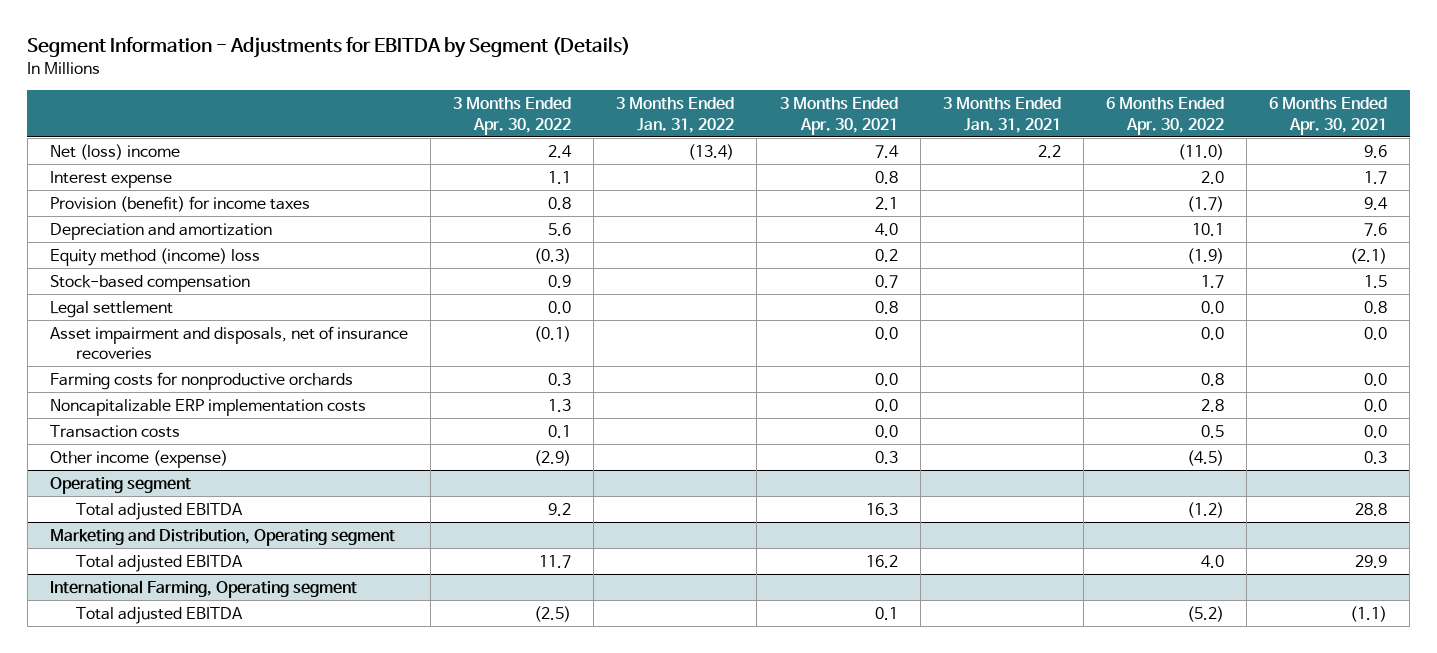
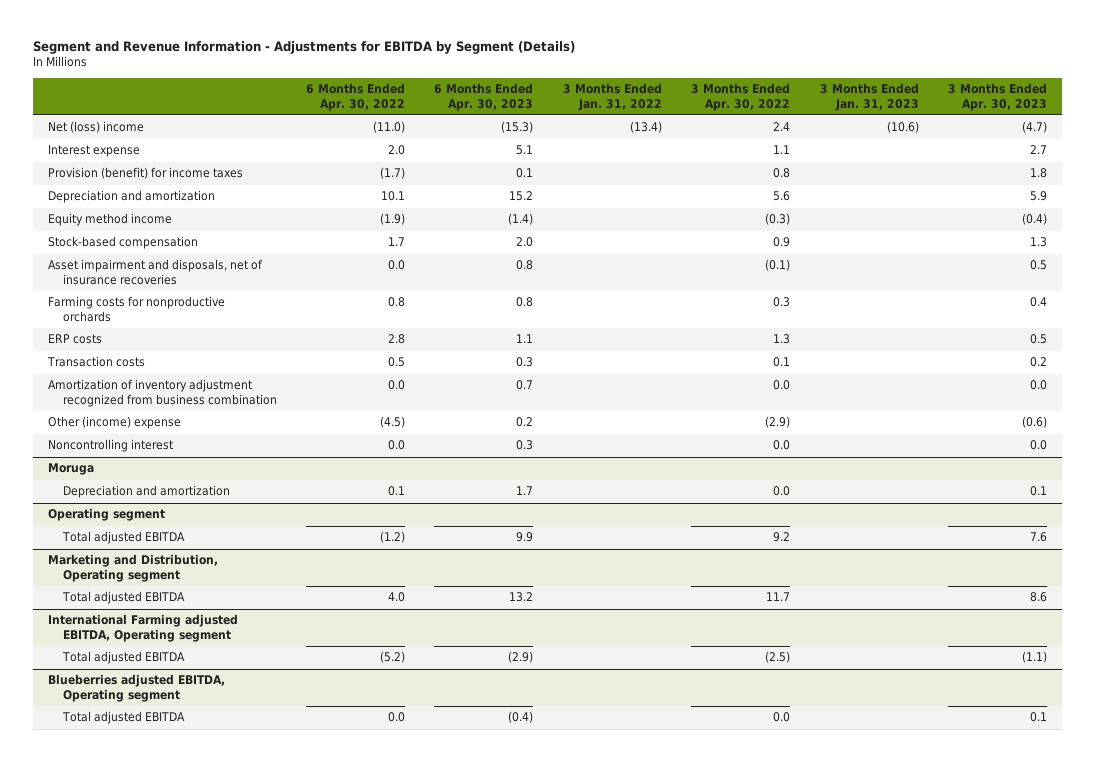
- Segment Information - Adjustments for EBITDA by Segment (Details)
+ Segment and Revenue Information - Adjustments for EBITDA by Segment (Details)
- | 3 Months Ended Apr. 30, 2022 | 3 Months Ended Jan. 31, 2022 | 3 Months Ended Apr. 30, 2021 | 3 Months Ended Jan. 31, 2021 | 6 Months Ended Apr. 30, 2022 | 6 Months Ended Apr. 30, 2021
+ | 6 Months Ended Apr. 30, 2022 | 6 Months Ended Apr. 30, 2023 | 3 Months Ended Jan. 31, 2022 | 3 Months Ended Apr. 30, 2022 | 3 Months Ended Jan. 31, 2023 | 3 Months Ended Apr. 30, 2023
- Equity method (income) loss | (0.3) | | 0.2 | | (1.9) | (2.1)
+ Equity method income | (1.9) | (1.4) | | (0.3) | | (0.4)
- Legal settlement | 0.0 | | 0.8 | | 0.0 | 0.8
- Noncapitalizable ERP implementation costs | 1.3 | | 0.0 | | 2.8 | 0.0
+ ERP costs | 2.8 | 1.1 | | 1.3 | | 0.5
- Other income (expense) | (2.9) | | 0.3 | | (4.5) | 0.3
+ Amortization of inventory adjustment recognized from business combination | 0.0 | 0.7 | | 0.0 | | 0.0
+ Other (income) expense | (4.5) | 0.2 | | (2.9) | | (0.6)
+ Noncontrolling interest | 0.0 | 0.3 | | 0.0 | | 0.0
+ Moruga
+ Depreciation and amortization | 0.1 | 1.7 | | 0.0 | | 0.1
- International Farming, Operating segment
+ International Farming adjusted EBITDA, Operating segment
+ Blueberries adjusted EBITDA, Operating segment
+ Total adjusted EBITDA | 0.0 | (0.4) | | 0.0 | | 0.1

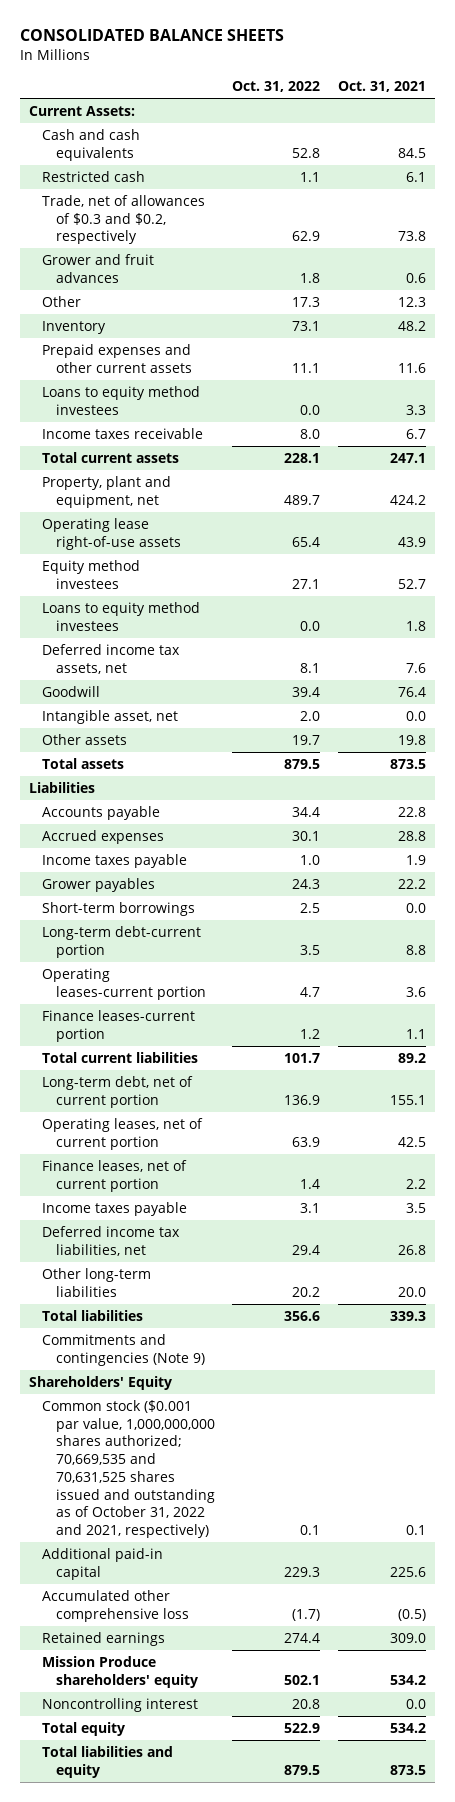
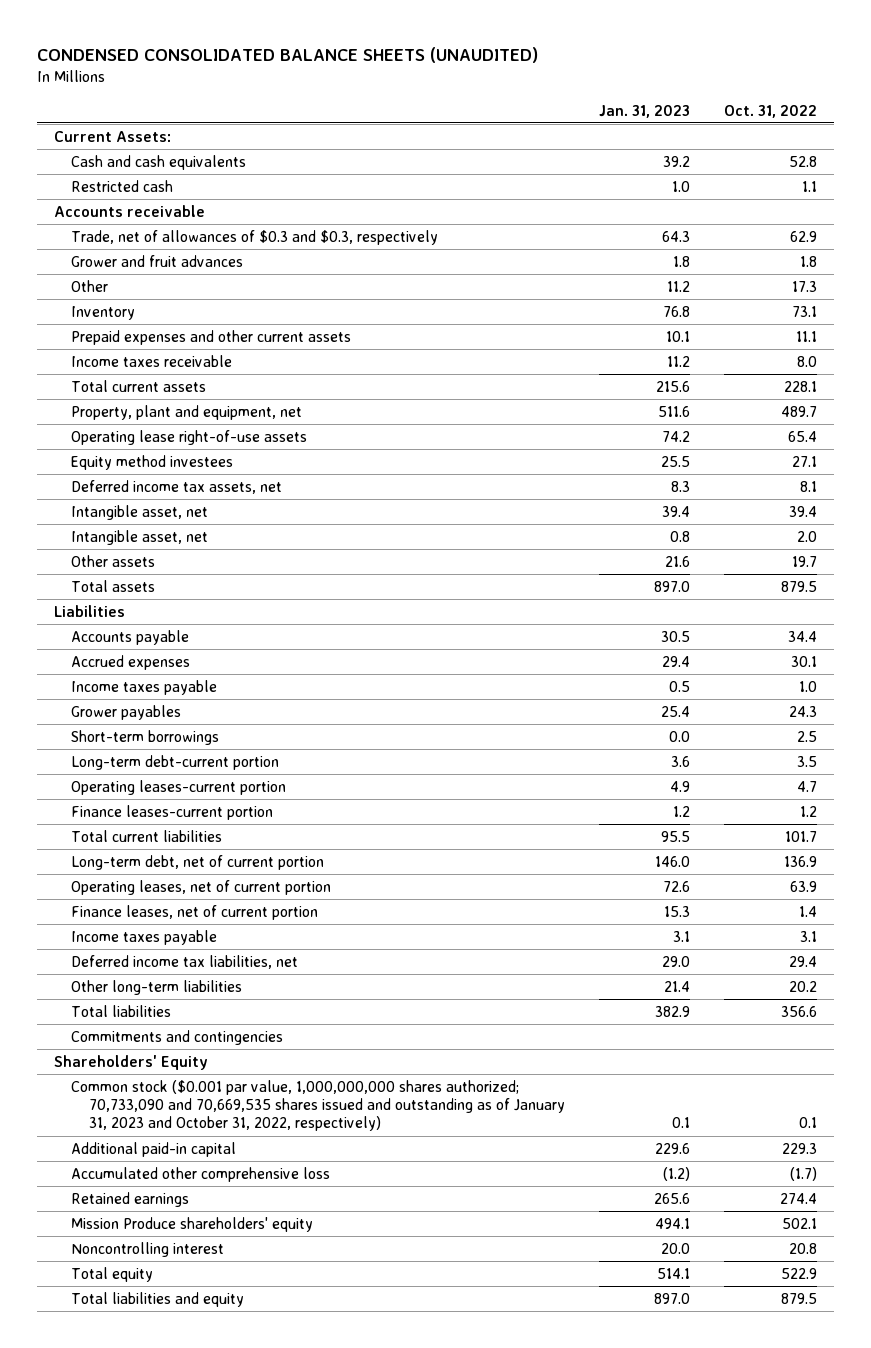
- CONSOLIDATED BALANCE SHEETS
+ CONDENSED CONSOLIDATED BALANCE SHEETS (UNAUDITED)
- | Oct. 31, 2022 | Oct. 31, 2021
+ | Jan. 31, 2023 | Oct. 31, 2022
- Trade, net of allowances of $0.3 and $0.2, respectively | 62.9 | 73.8
+ Accounts receivable
+ Trade, net of allowances of $0.3 and $0.3, respectively | 64.3 | 62.9
- Loans to equity method investees | 0.0 | 3.3
- Loans to equity method investees | 0.0 | 1.8
- Goodwill | 39.4 | 76.4
+ Intangible asset, net | 39.4 | 39.4
- Commitments and contingencies (Note 9)
+ Commitments and contingencies
- Common stock ($0.001 par value, 1,000,000,000 shares authorized; 70,669,535 and 70,631,525 shares issued and outstanding as of October 31, 2022 and 2021, respectively) | 0.1 | 0.1
+ Common stock ($0.001 par value, 1,000,000,000 shares authorized; 70,733,090 and 70,669,535 shares issued and outstanding as of January 31, 2023 and October 31, 2022, respectively) | 0.1 | 0.1

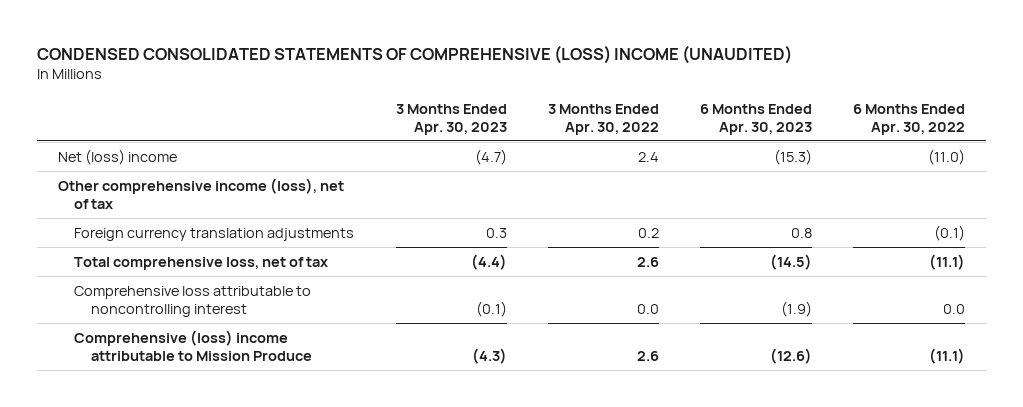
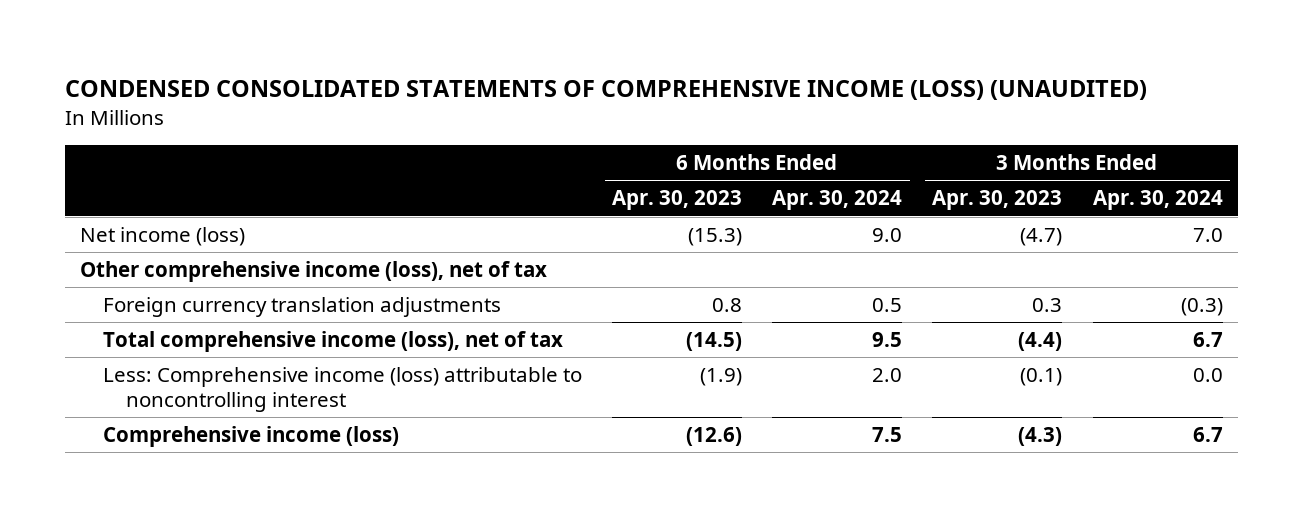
- CONDENSED CONSOLIDATED STATEMENTS OF COMPREHENSIVE (LOSS) INCOME (UNAUDITED)
+ CONDENSED CONSOLIDATED STATEMENTS OF COMPREHENSIVE INCOME (LOSS) (UNAUDITED)
- | 3 Months Ended Apr. 30, 2023 | 3 Months Ended Apr. 30, 2022 | 6 Months Ended Apr. 30, 2023 | 6 Months Ended Apr. 30, 2022
+ | 6 Months Ended Apr. 30, 2023 | 6 Months Ended Apr. 30, 2024 | 3 Months Ended Apr. 30, 2023 | 3 Months Ended Apr. 30, 2024
- Net (loss) income | (4.7) | 2.4 | (15.3) | (11.0)
+ Net income (loss) | (15.3) | 9.0 | (4.7) | 7.0
- Total comprehensive loss, net of tax | (4.4) | 2.6 | (14.5) | (11.1)
- Comprehensive loss attributable to noncontrolling interest | (0.1) | 0.0 | (1.9) | 0.0
- Comprehensive (loss) income attributable to Mission Produce | (4.3) | 2.6 | (12.6) | (11.1)
+ Total comprehensive income (loss), net of tax | (14.5) | 9.5 | (4.4) | 6.7
+ Less: Comprehensive income (loss) attributable to noncontrolling interest | (1.9) | 2.0 | (0.1) | 0.0
+ Comprehensive income (loss) | (12.6) | 7.5 | (4.3) | 6.7

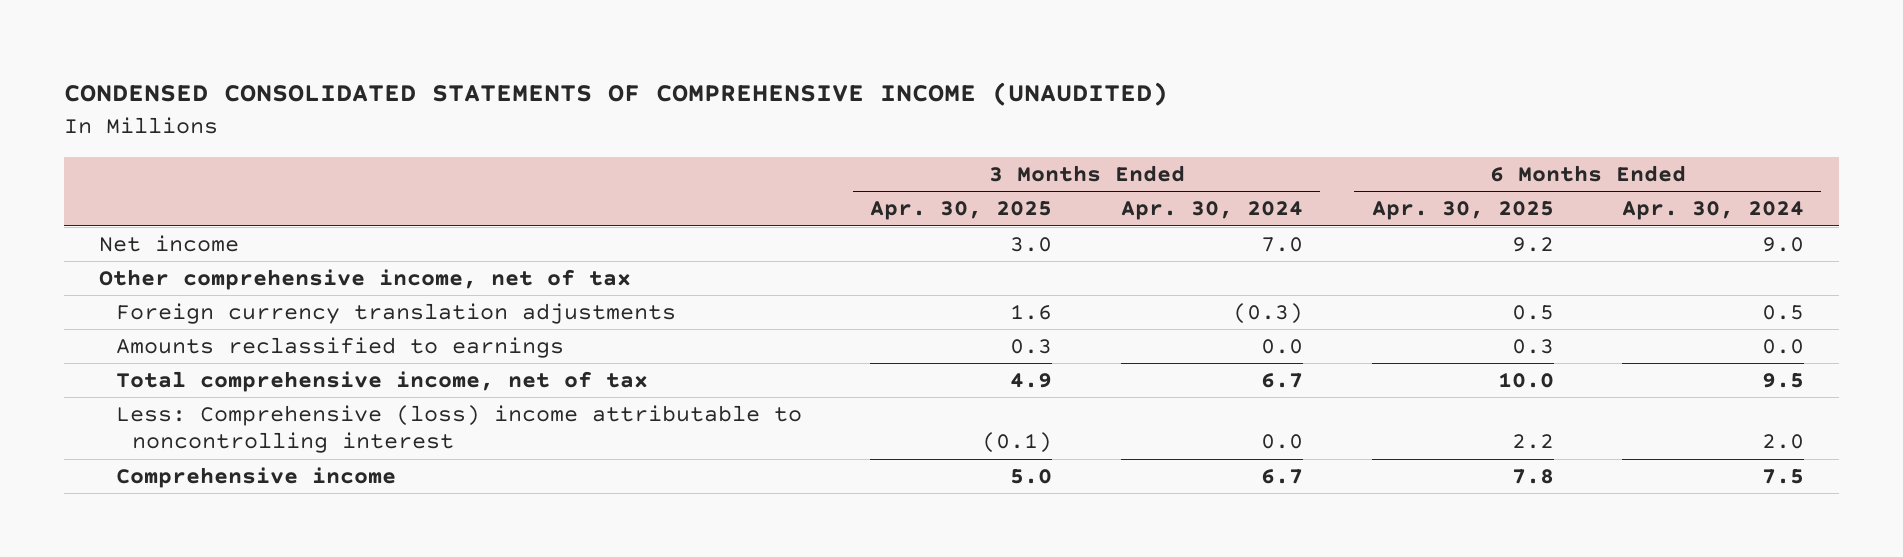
- CONDENSED CONSOLIDATED STATEMENTS OF COMPREHENSIVE INCOME (LOSS) (UNAUDITED)
+ CONDENSED CONSOLIDATED STATEMENTS OF COMPREHENSIVE INCOME (UNAUDITED)
- | 6 Months Ended Apr. 30, 2023 | 6 Months Ended Apr. 30, 2024 | 3 Months Ended Apr. 30, 2023 | 3 Months Ended Apr. 30, 2024
+ | 3 Months Ended Apr. 30, 2025 | 3 Months Ended Apr. 30, 2024 | 6 Months Ended Apr. 30, 2025 | 6 Months Ended Apr. 30, 2024
- Net income (loss) | (15.3) | 9.0 | (4.7) | 7.0
- Other comprehensive income (loss), net of tax
+ Net income | 3.0 | 7.0 | 9.2 | 9.0
+ Other comprehensive income, net of tax
- Total comprehensive income (loss), net of tax | (14.5) | 9.5 | (4.4) | 6.7
- Less: Comprehensive income (loss) attributable to noncontrolling interest | (1.9) | 2.0 | (0.1) | 0.0
- Comprehensive income (loss) | (12.6) | 7.5 | (4.3) | 6.7
+ Amounts reclassified to earnings | 0.3 | 0.0 | 0.3 | 0.0
+ Total comprehensive income, net of tax | 4.9 | 6.7 | 10.0 | 9.5
+ Less: Comprehensive (loss) income attributable to noncontrolling interest | (0.1) | 0.0 | 2.2 | 2.0
+ Comprehensive income | 5.0 | 6.7 | 7.8 | 7.5

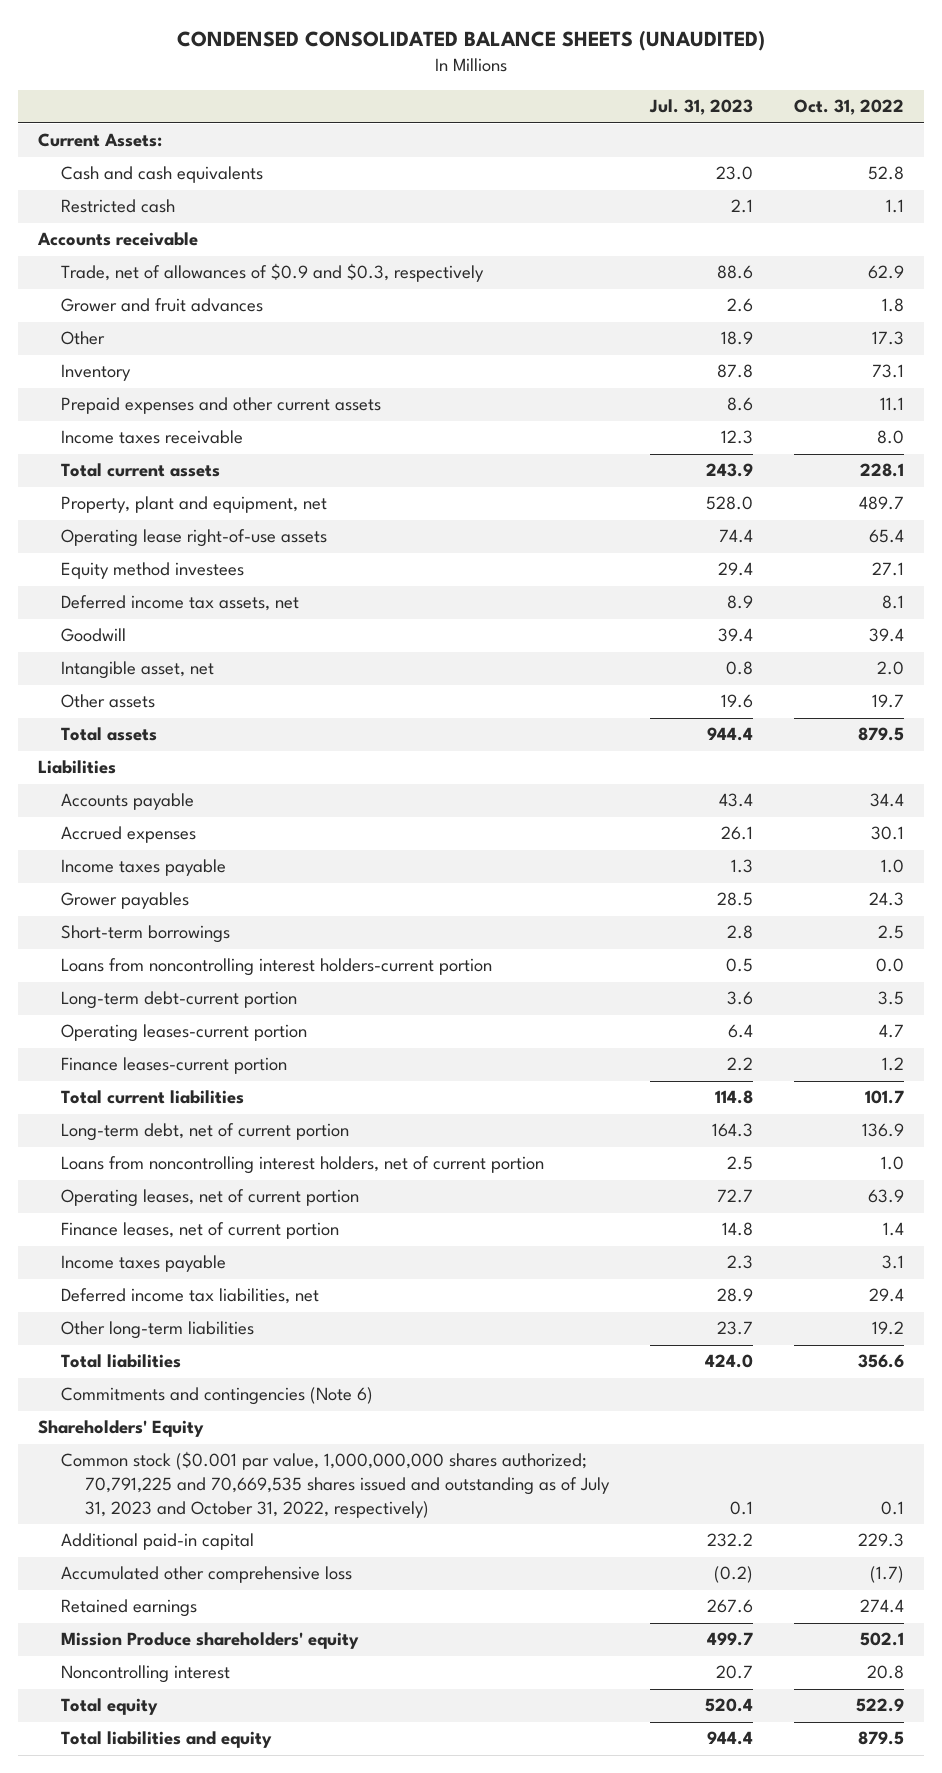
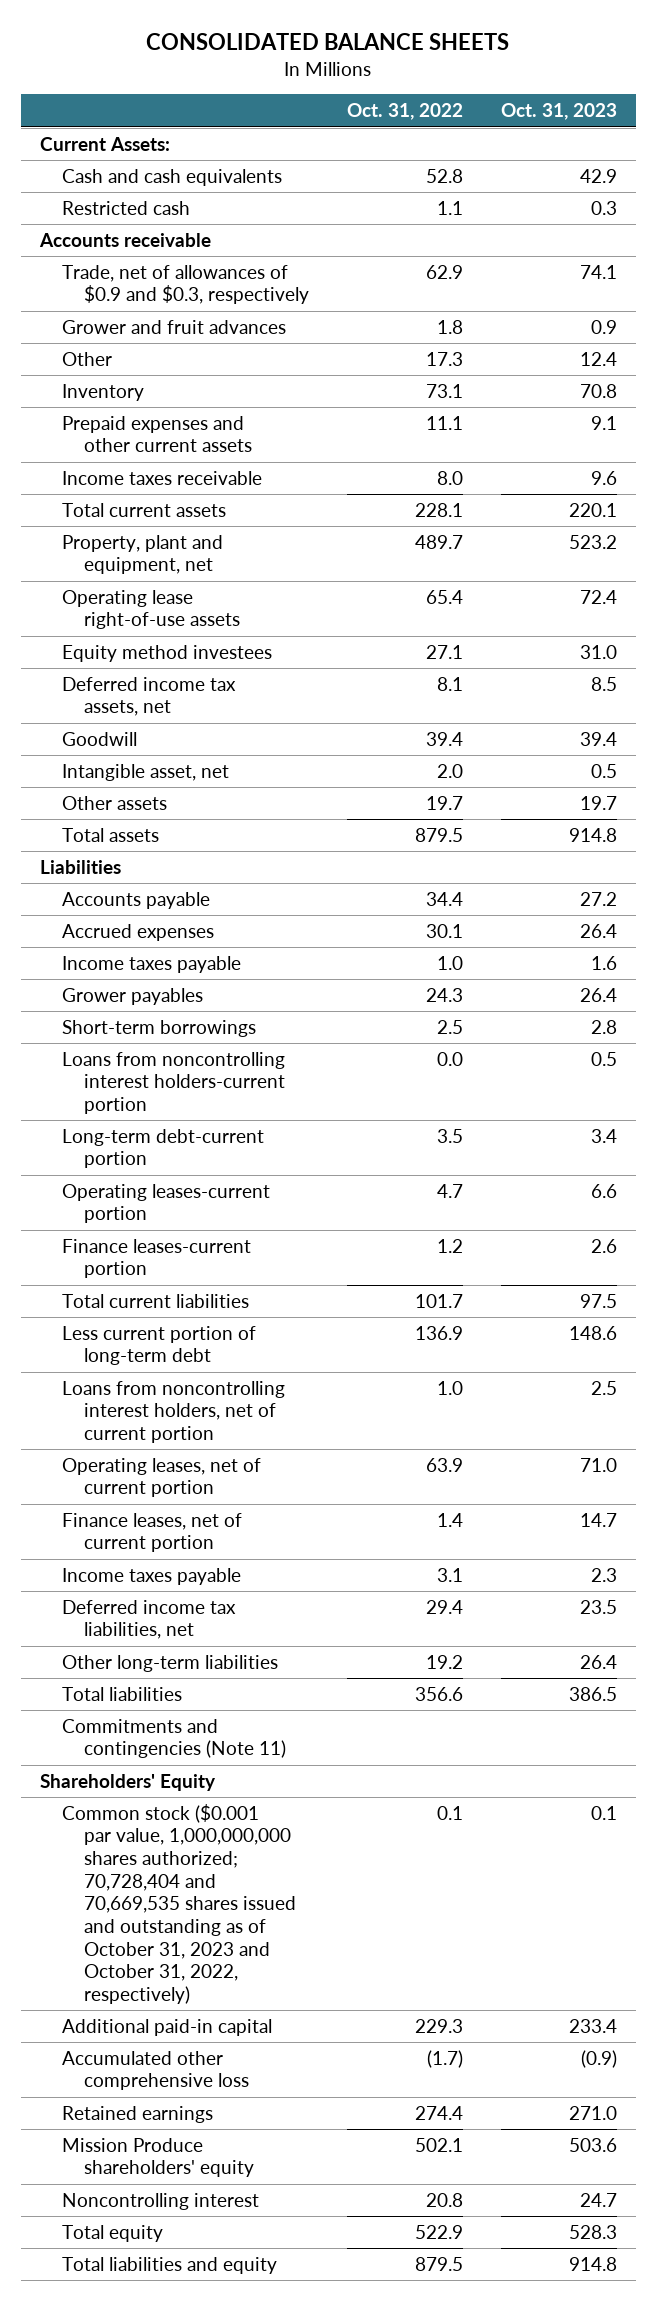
- CONDENSED CONSOLIDATED BALANCE SHEETS (UNAUDITED)
+ CONSOLIDATED BALANCE SHEETS
- | Jul. 31, 2023 | Oct. 31, 2022
+ | Oct. 31, 2022 | Oct. 31, 2023
- Long-term debt, net of current portion | 164.3 | 136.9
+ Less current portion of long-term debt | 136.9 | 148.6
- Commitments and contingencies (Note 6)
+ Commitments and contingencies (Note 11)
- Common stock ($0.001 par value, 1,000,000,000 shares authorized; 70,791,225 and 70,669,535 shares issued and outstanding as of July 31, 2023 and October 31, 2022, respectively) | 0.1 | 0.1
+ Common stock ($0.001 par value, 1,000,000,000 shares authorized; 70,728,404 and 70,669,535 shares issued and outstanding as of October 31, 2023 and October 31, 2022, respectively) | 0.1 | 0.1

